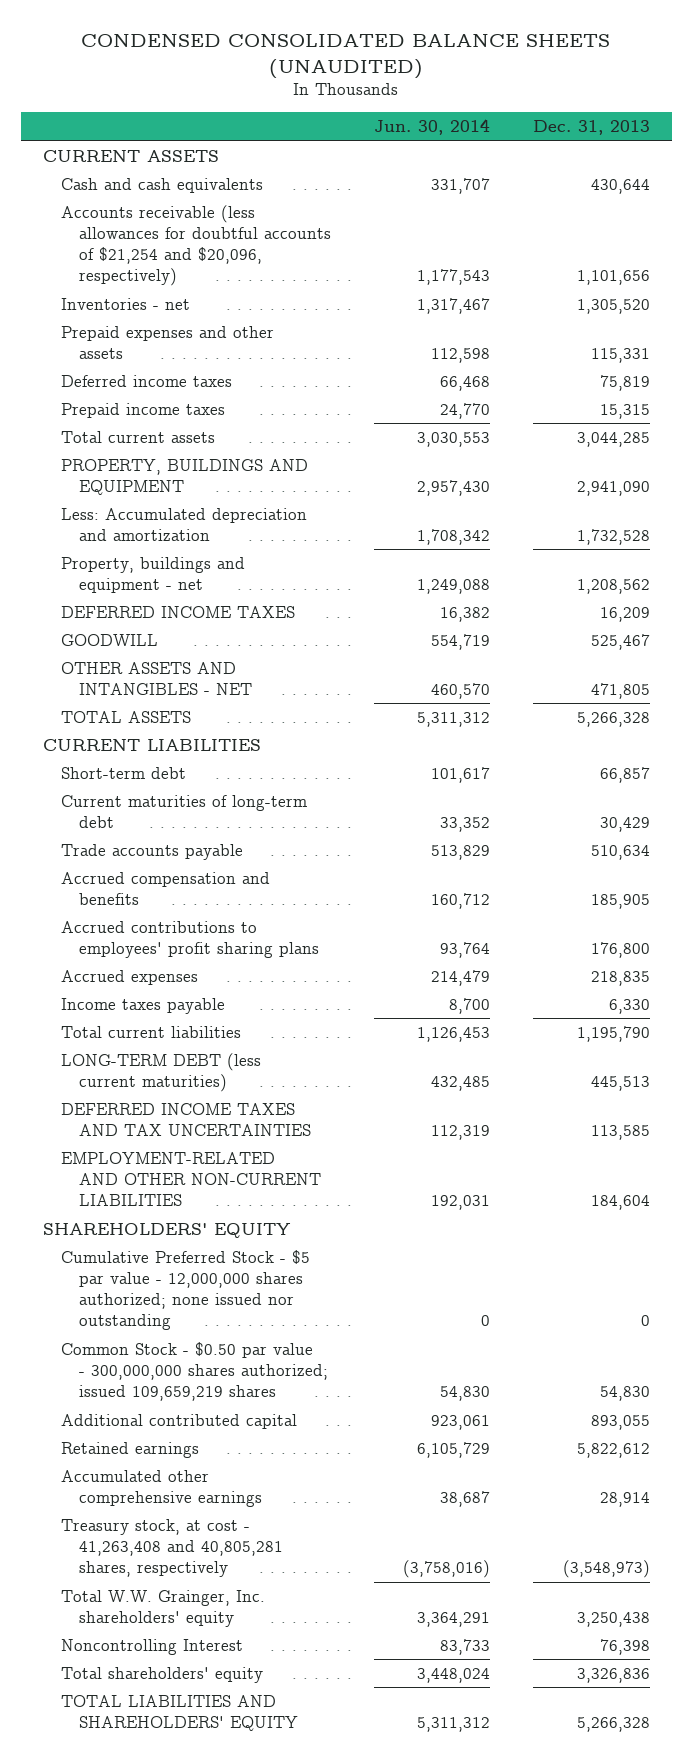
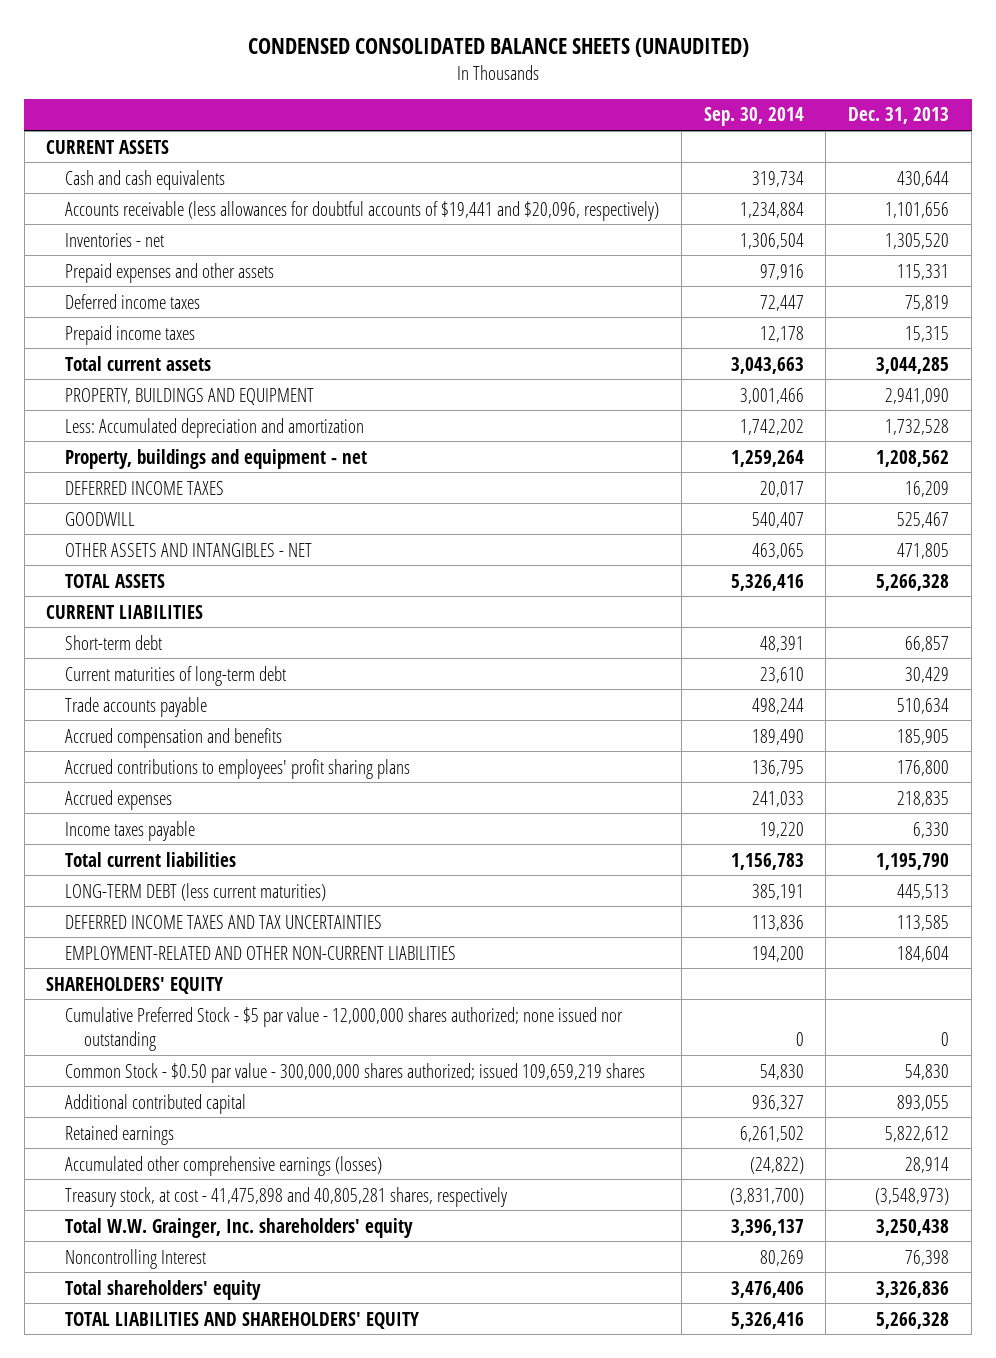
- | Jun. 30, 2014 | Dec. 31, 2013
+ | Sep. 30, 2014 | Dec. 31, 2013
- Accounts receivable (less allowances for doubtful accounts of $21,254 and $20,096, respectively) | 1,177,543 | 1,101,656
+ Accounts receivable (less allowances for doubtful accounts of $19,441 and $20,096, respectively) | 1,234,884 | 1,101,656
- Accumulated other comprehensive earnings | 38,687 | 28,914
- Treasury stock, at cost - 41,263,408 and 40,805,281 shares, respectively | (3,758,016) | (3,548,973)
+ Accumulated other comprehensive earnings (losses) | (24,822) | 28,914
+ Treasury stock, at cost - 41,475,898 and 40,805,281 shares, respectively | (3,831,700) | (3,548,973)

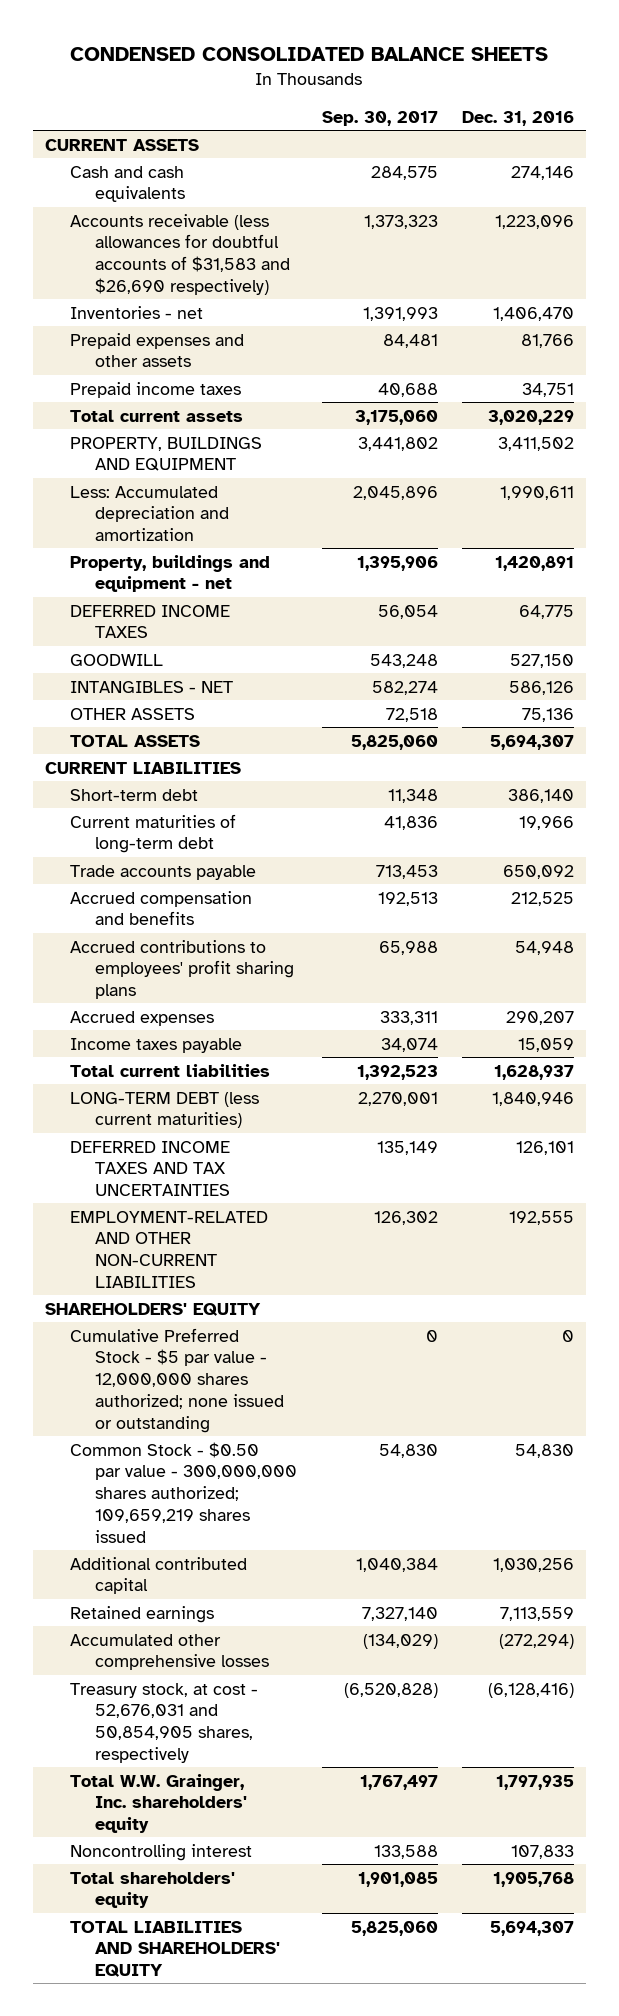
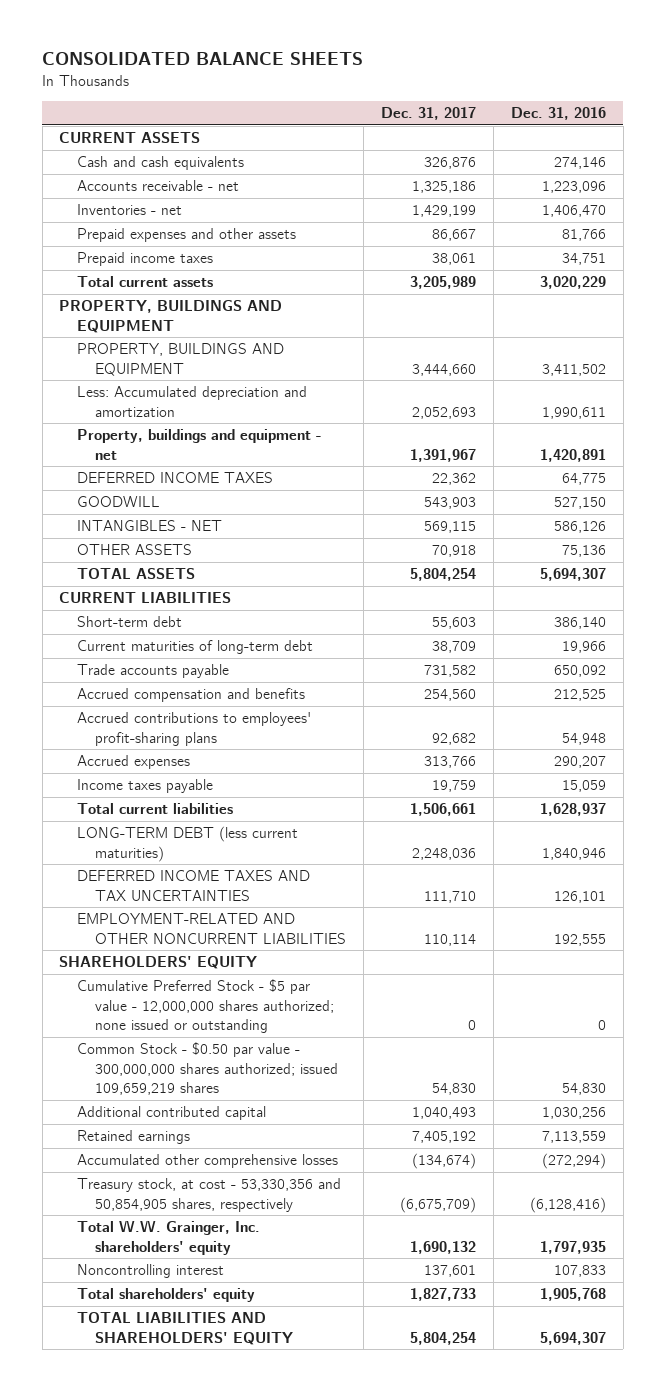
- CONDENSED CONSOLIDATED BALANCE SHEETS
+ CONSOLIDATED BALANCE SHEETS
- | Sep. 30, 2017 | Dec. 31, 2016
+ | Dec. 31, 2017 | Dec. 31, 2016
- Accounts receivable (less allowances for doubtful accounts of $31,583 and $26,690 respectively) | 1,373,323 | 1,223,096
+ Accounts receivable - net | 1,325,186 | 1,223,096
+ PROPERTY, BUILDINGS AND EQUIPMENT
- Accrued contributions to employees' profit sharing plans | 65,988 | 54,948
+ Accrued contributions to employees' profit-sharing plans | 92,682 | 54,948
- EMPLOYMENT-RELATED AND OTHER NON-CURRENT LIABILITIES | 126,302 | 192,555
+ EMPLOYMENT-RELATED AND OTHER NONCURRENT LIABILITIES | 110,114 | 192,555
- Common Stock - $0.50 par value - 300,000,000 shares authorized; 109,659,219 shares issued | 54,830 | 54,830
+ Common Stock - $0.50 par value - 300,000,000 shares authorized; issued 109,659,219 shares | 54,830 | 54,830
- Treasury stock, at cost - 52,676,031 and 50,854,905 shares, respectively | (6,520,828) | (6,128,416)
+ Treasury stock, at cost - 53,330,356 and 50,854,905 shares, respectively | (6,675,709) | (6,128,416)

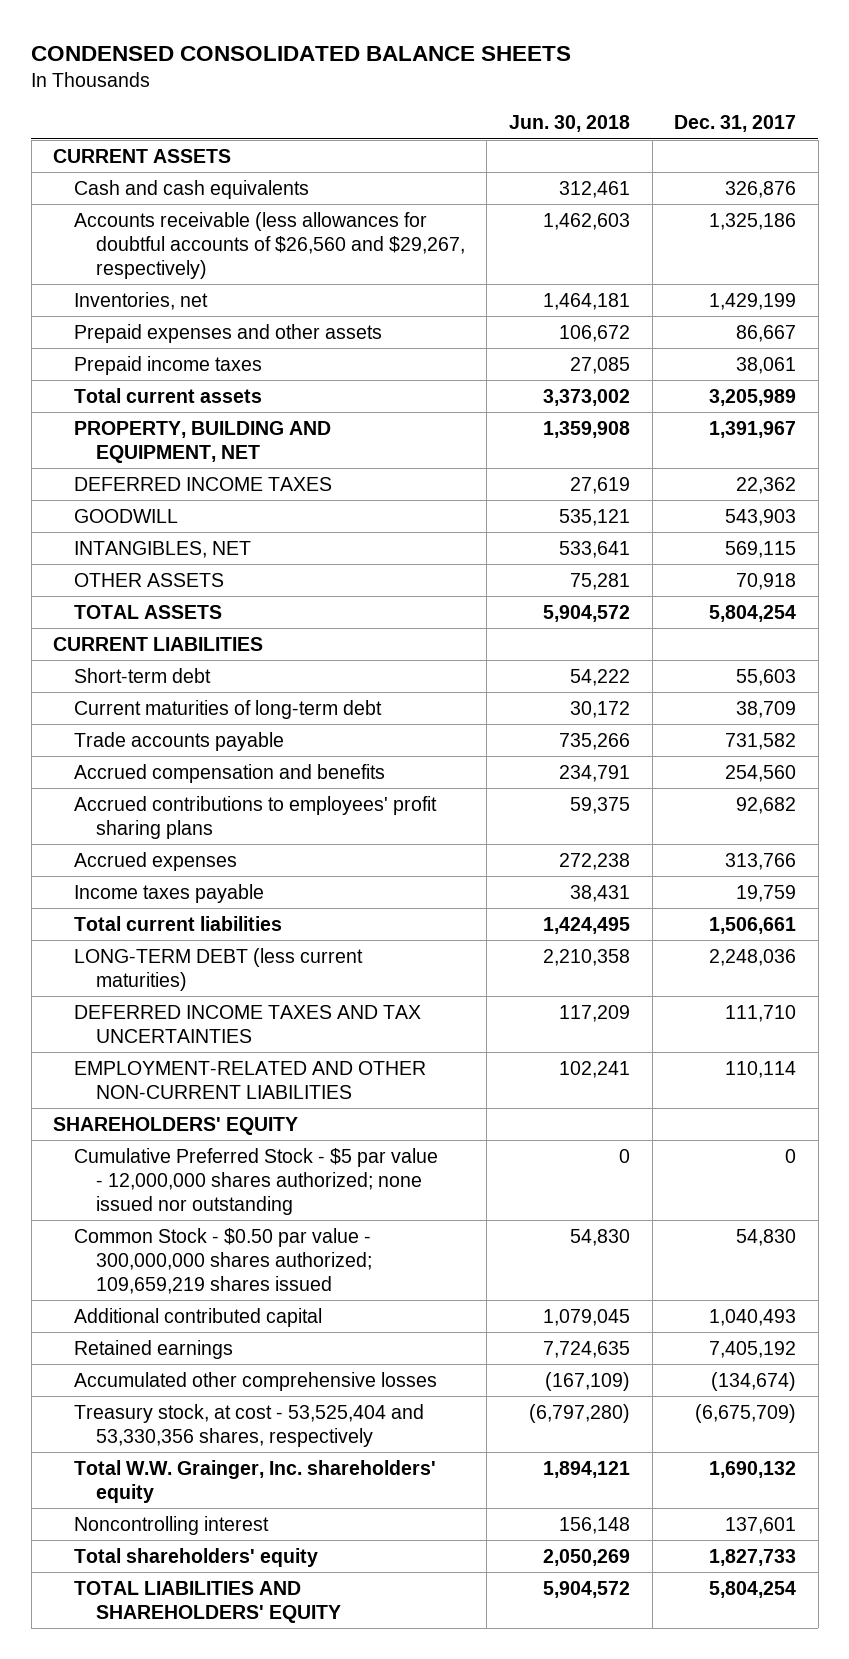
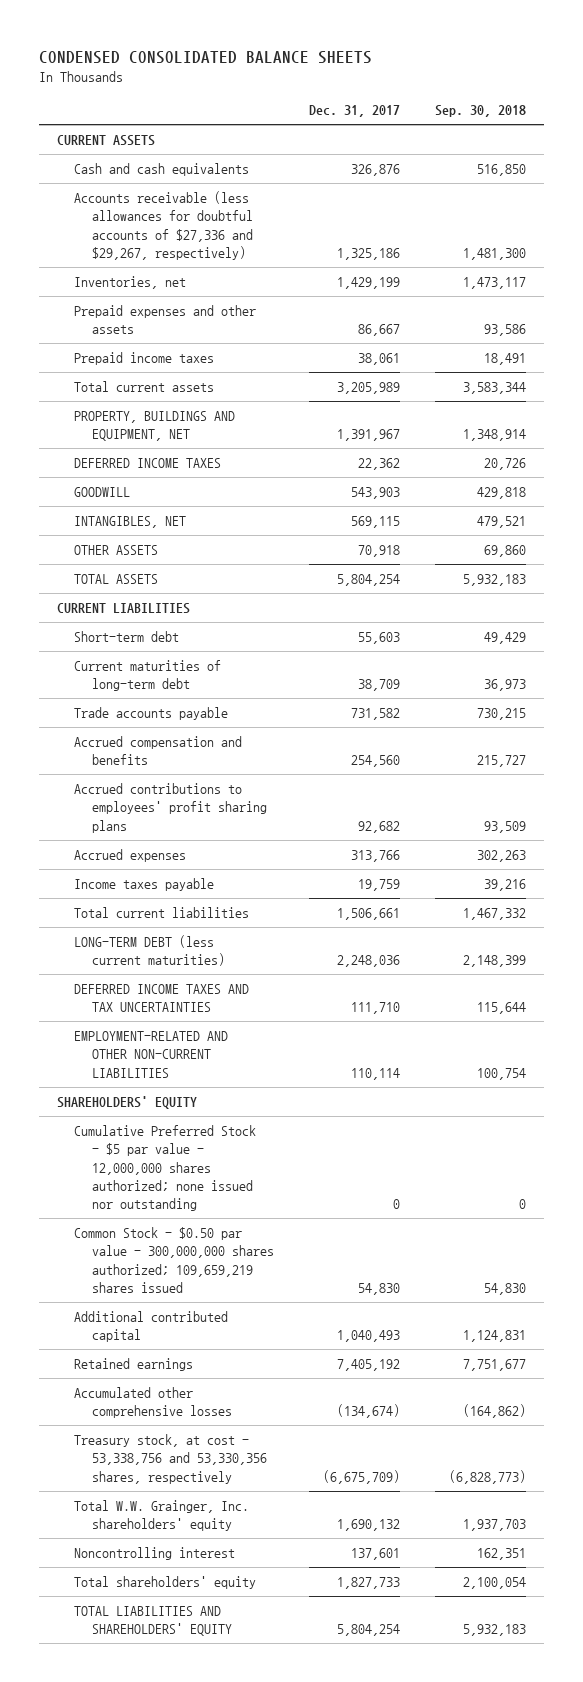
- | Jun. 30, 2018 | Dec. 31, 2017
+ | Dec. 31, 2017 | Sep. 30, 2018
- Accounts receivable (less allowances for doubtful accounts of $26,560 and $29,267, respectively) | 1,462,603 | 1,325,186
+ Accounts receivable (less allowances for doubtful accounts of $27,336 and $29,267, respectively) | 1,325,186 | 1,481,300
- PROPERTY, BUILDING AND EQUIPMENT, NET | 1,359,908 | 1,391,967
+ PROPERTY, BUILDINGS AND EQUIPMENT, NET | 1,391,967 | 1,348,914
- Treasury stock, at cost - 53,525,404 and 53,330,356 shares, respectively | (6,797,280) | (6,675,709)
+ Treasury stock, at cost - 53,338,756 and 53,330,356 shares, respectively | (6,675,709) | (6,828,773)

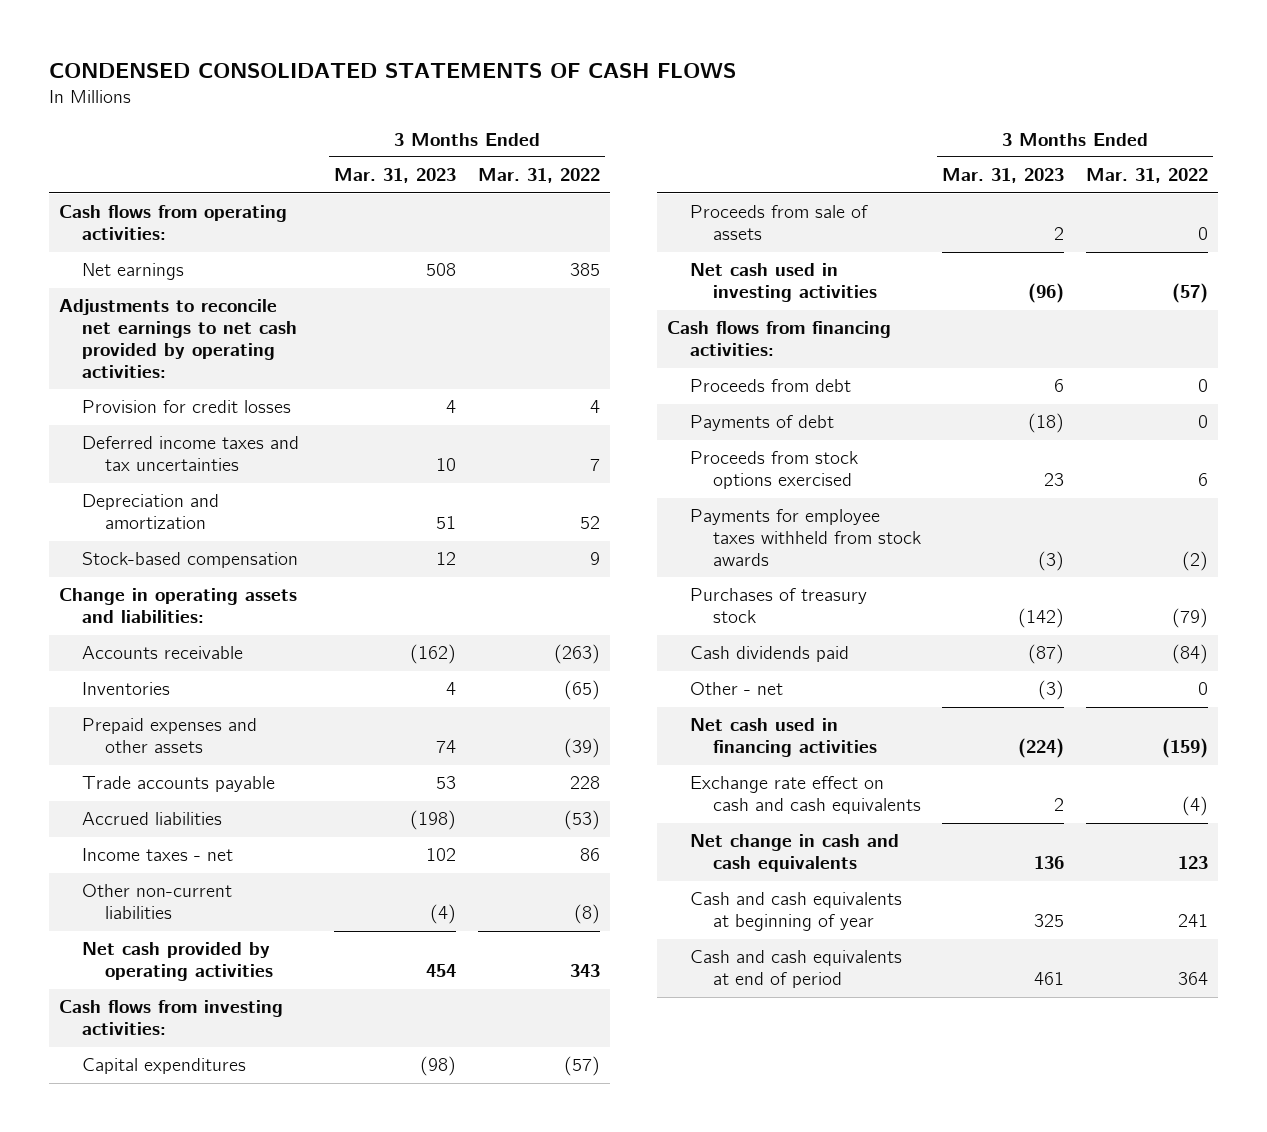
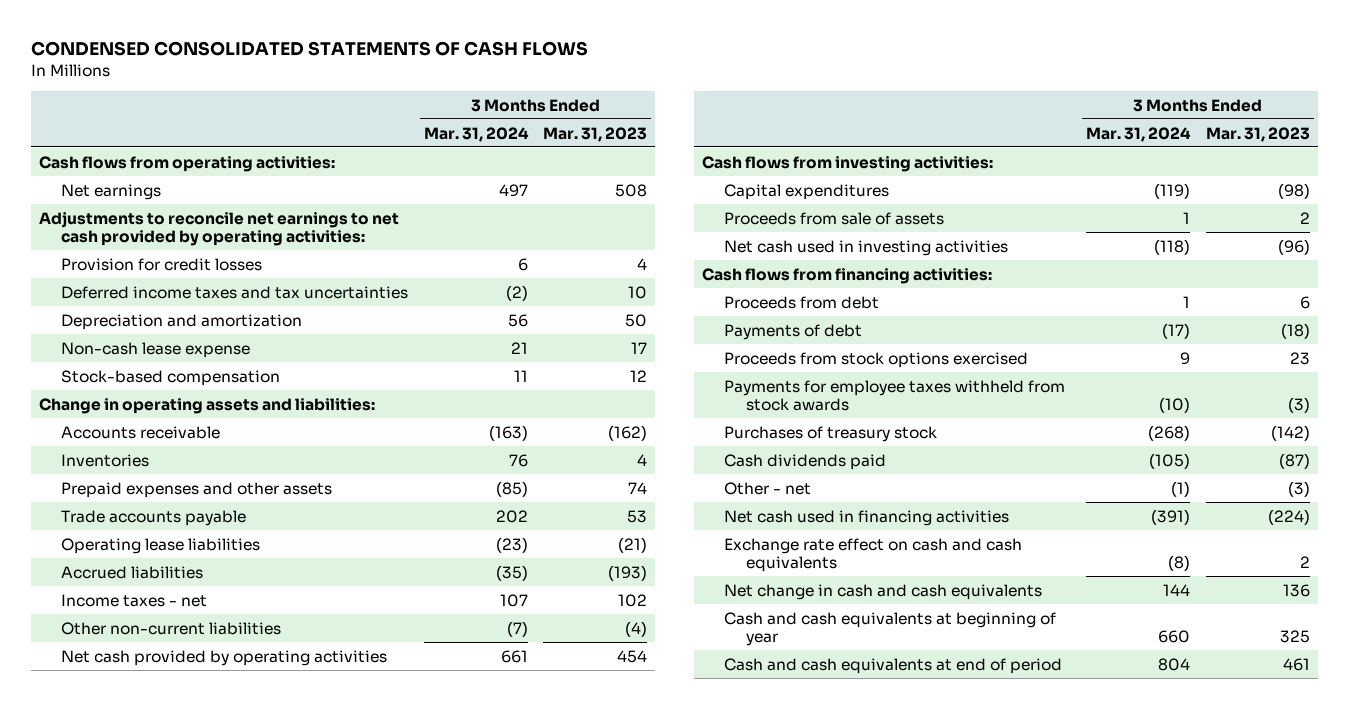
- | 3 Months Ended Mar. 31, 2023 | 3 Months Ended Mar. 31, 2022
+ | 3 Months Ended Mar. 31, 2024 | 3 Months Ended Mar. 31, 2023
- Depreciation and amortization | 51 | 52
+ Depreciation and amortization | 56 | 50
+ Non-cash lease expense | 21 | 17
- Accrued liabilities | (198) | (53)
+ Operating lease liabilities | (23) | (21)
+ Accrued liabilities | (35) | (193)

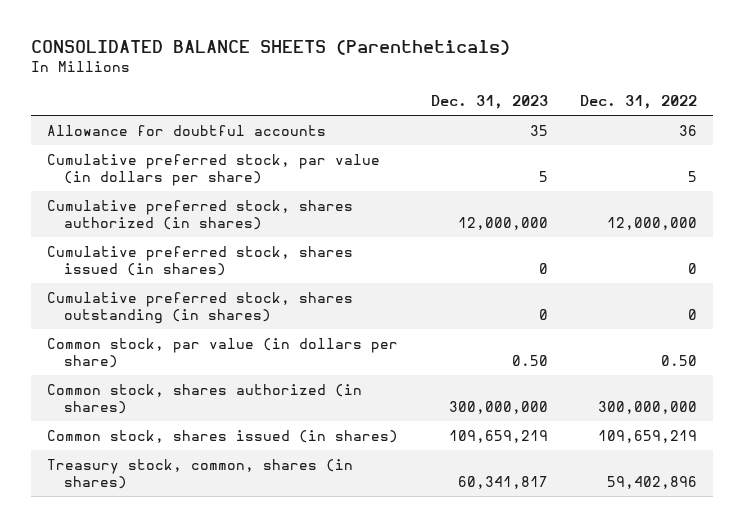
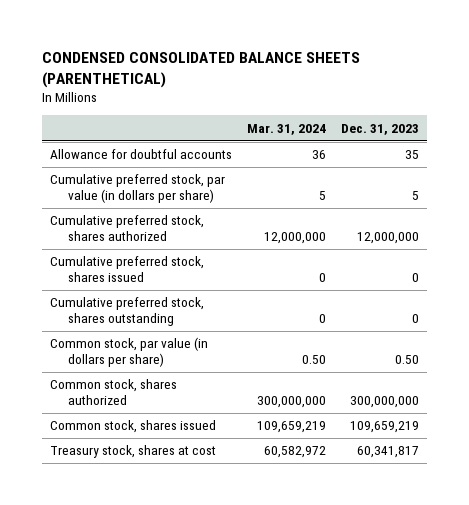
- CONSOLIDATED BALANCE SHEETS (Parentheticals)
+ CONDENSED CONSOLIDATED BALANCE SHEETS (PARENTHETICAL)
- | Dec. 31, 2023 | Dec. 31, 2022
+ | Mar. 31, 2024 | Dec. 31, 2023
- Cumulative preferred stock, shares authorized (in shares) | 12,000,000 | 12,000,000
- Cumulative preferred stock, shares issued (in shares) | 0 | 0
- Cumulative preferred stock, shares outstanding (in shares) | 0 | 0
+ Cumulative preferred stock, shares authorized | 12,000,000 | 12,000,000
+ Cumulative preferred stock, shares issued | 0 | 0
+ Cumulative preferred stock, shares outstanding | 0 | 0
- Common stock, shares authorized (in shares) | 300,000,000 | 300,000,000
- Common stock, shares issued (in shares) | 109,659,219 | 109,659,219
- Treasury stock, common, shares (in shares) | 60,341,817 | 59,402,896
+ Common stock, shares authorized | 300,000,000 | 300,000,000
+ Common stock, shares issued | 109,659,219 | 109,659,219
+ Treasury stock, shares at cost | 60,582,972 | 60,341,817

